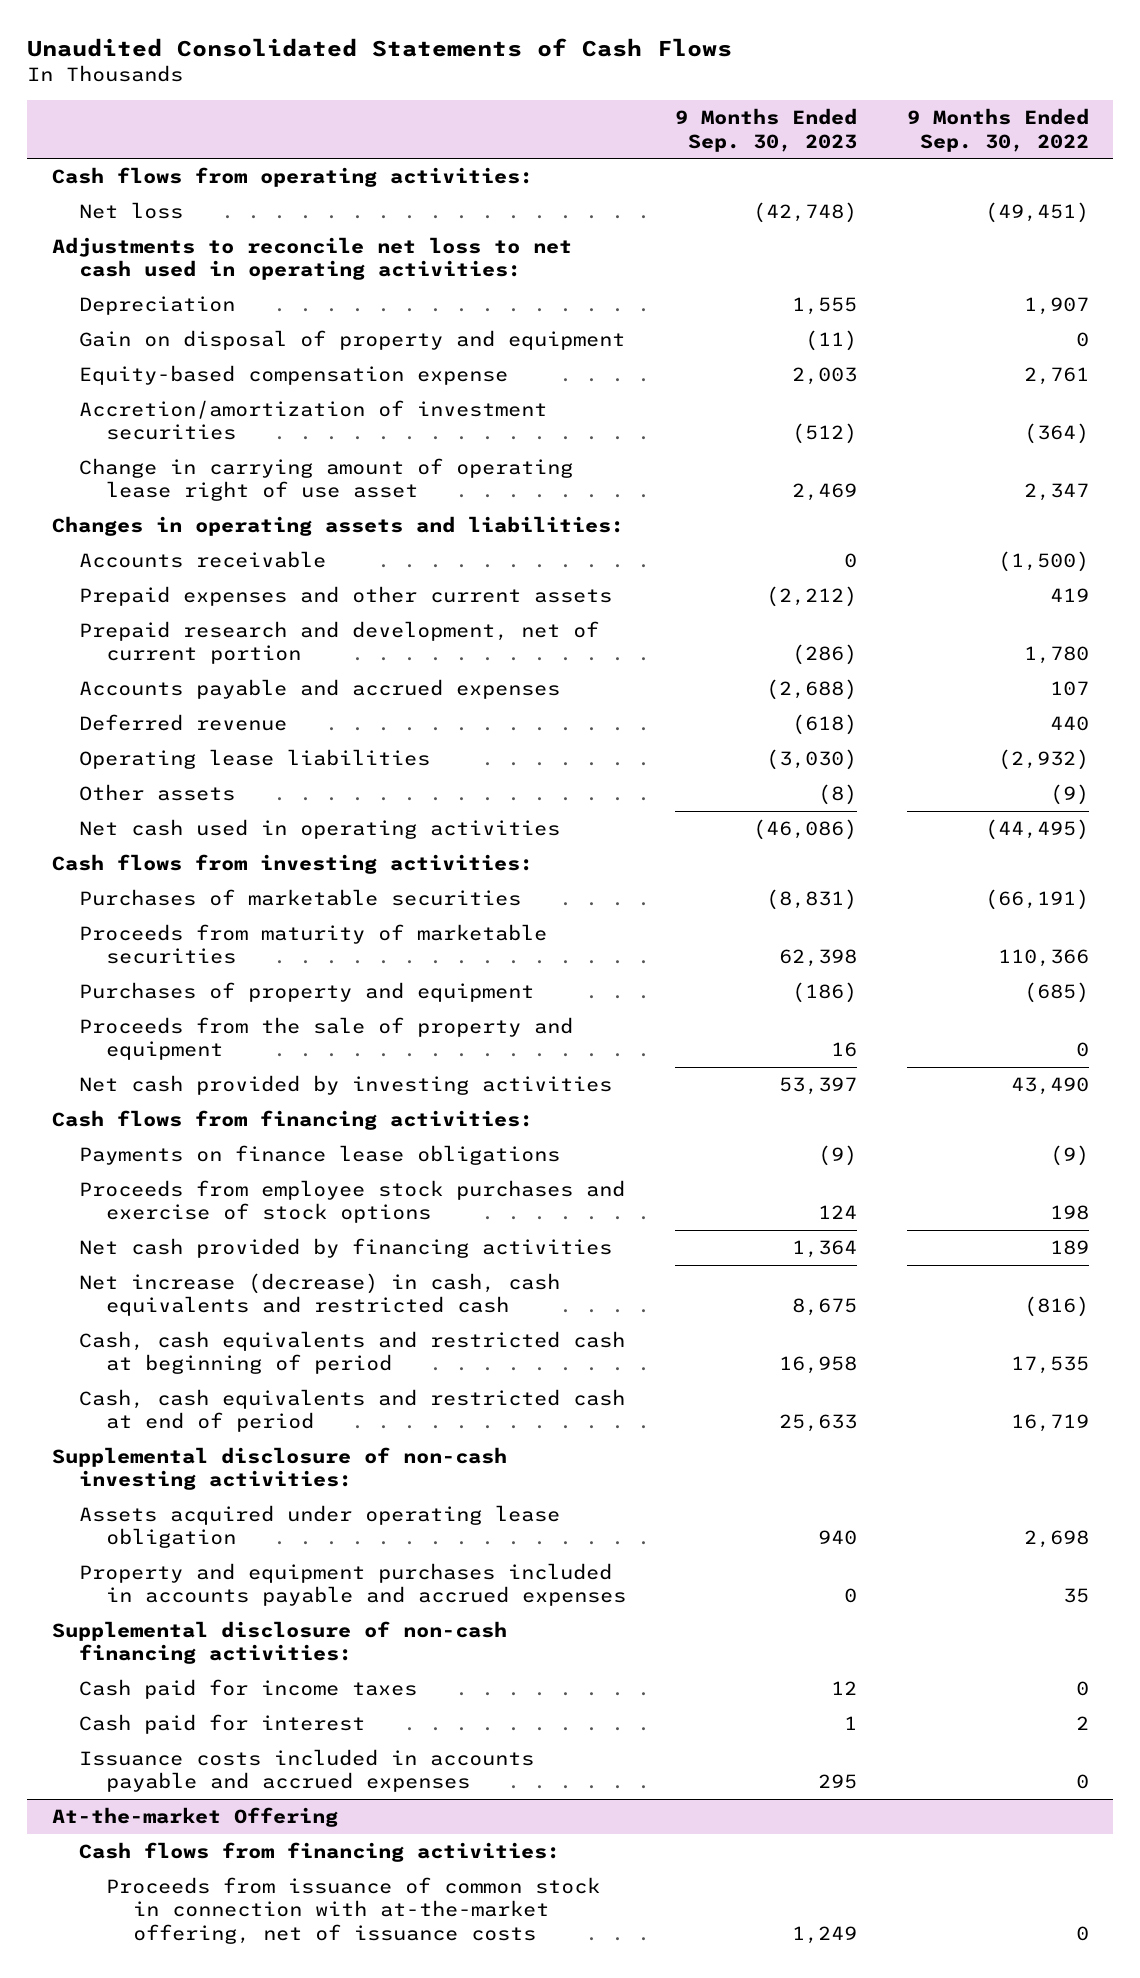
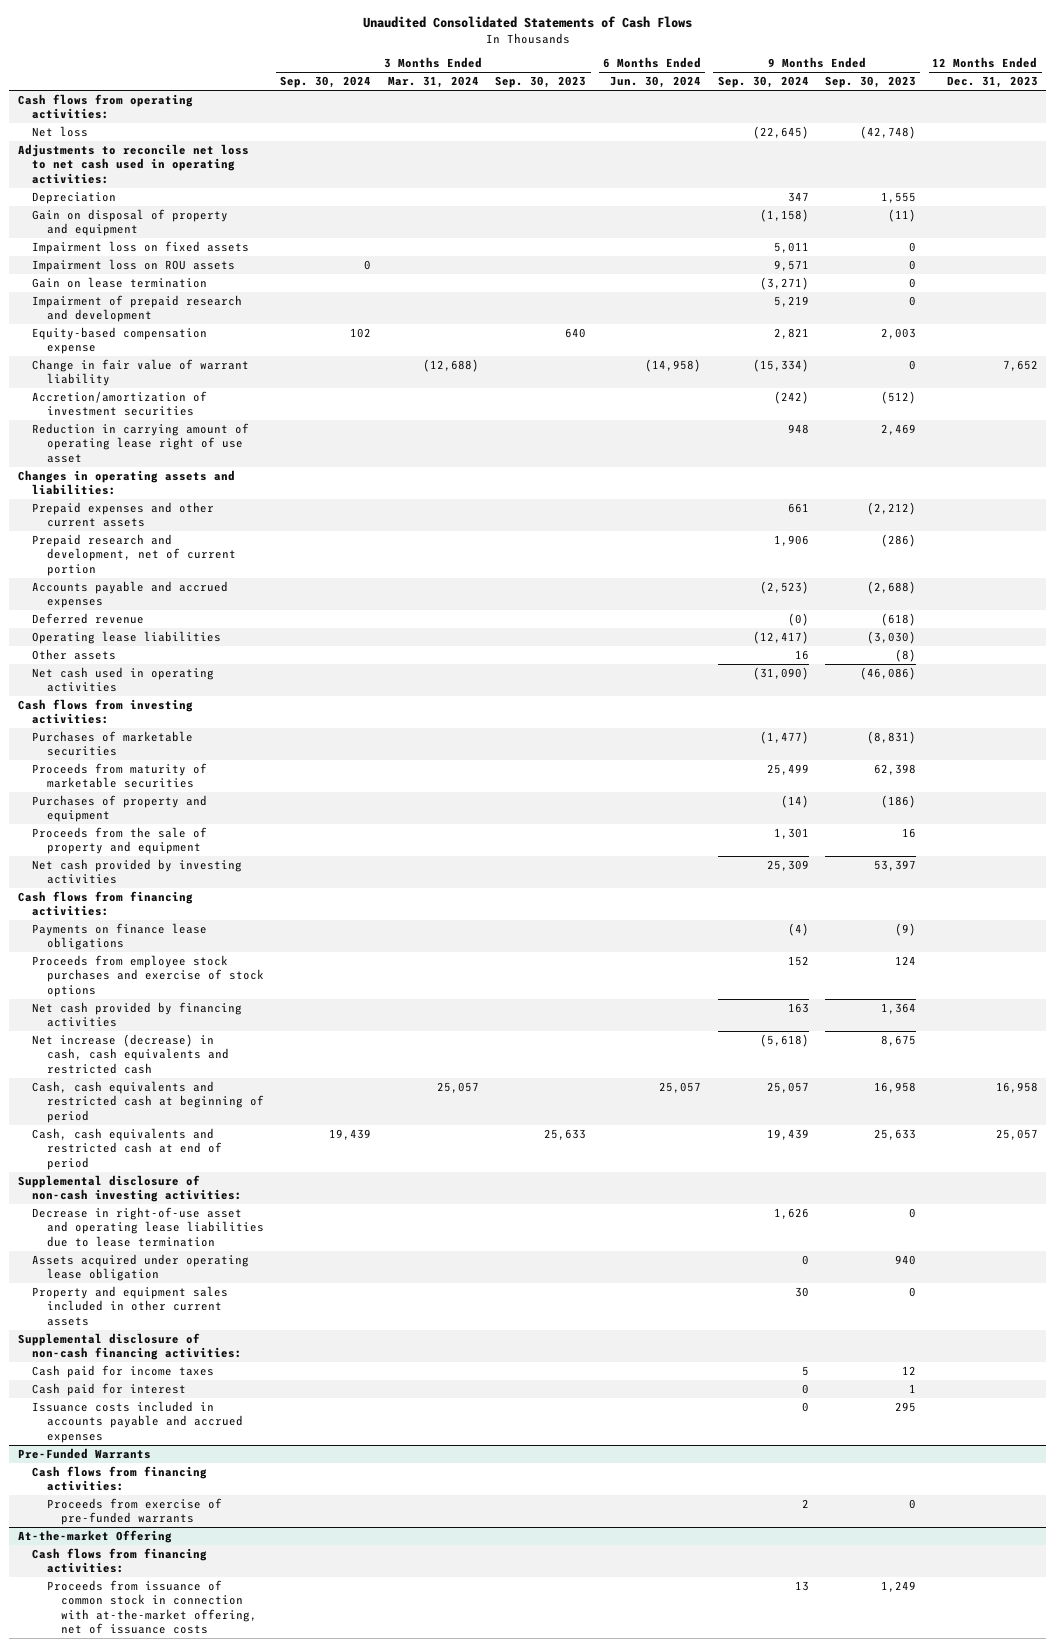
- | 9 Months Ended Sep. 30, 2023 | 9 Months Ended Sep. 30, 2022
+ | 3 Months Ended Sep. 30, 2024 | 3 Months Ended Mar. 31, 2024 | 3 Months Ended Sep. 30, 2023 | 6 Months Ended Jun. 30, 2024 | 9 Months Ended Sep. 30, 2024 | 9 Months Ended Sep. 30, 2023 | 12 Months Ended Dec. 31, 2023
+ Impairment loss on fixed assets | | | | | 5,011 | 0 |
+ Impairment loss on ROU assets | 0 | | | | 9,571 | 0 |
+ Gain on lease termination | | | | | (3,271) | 0 |
+ Impairment of prepaid research and development | | | | | 5,219 | 0 |
+ Change in fair value of warrant liability | | (12,688) | | (14,958) | (15,334) | 0 | 7,652
- Change in carrying amount of operating lease right of use asset | 2,469 | 2,347
+ Reduction in carrying amount of operating lease right of use asset | | | | | 948 | 2,469 |
- Accounts receivable | 0 | (1,500)
+ Decrease in right-of-use asset and operating lease liabilities due to lease termination | | | | | 1,626 | 0 |
- Property and equipment purchases included in accounts payable and accrued expenses | 0 | 35
+ Property and equipment sales included in other current assets | | | | | 30 | 0 |
+ Pre-Funded Warrants
+ Cash flows from financing activities:
+ Proceeds from exercise of pre-funded warrants | | | | | 2 | 0 |

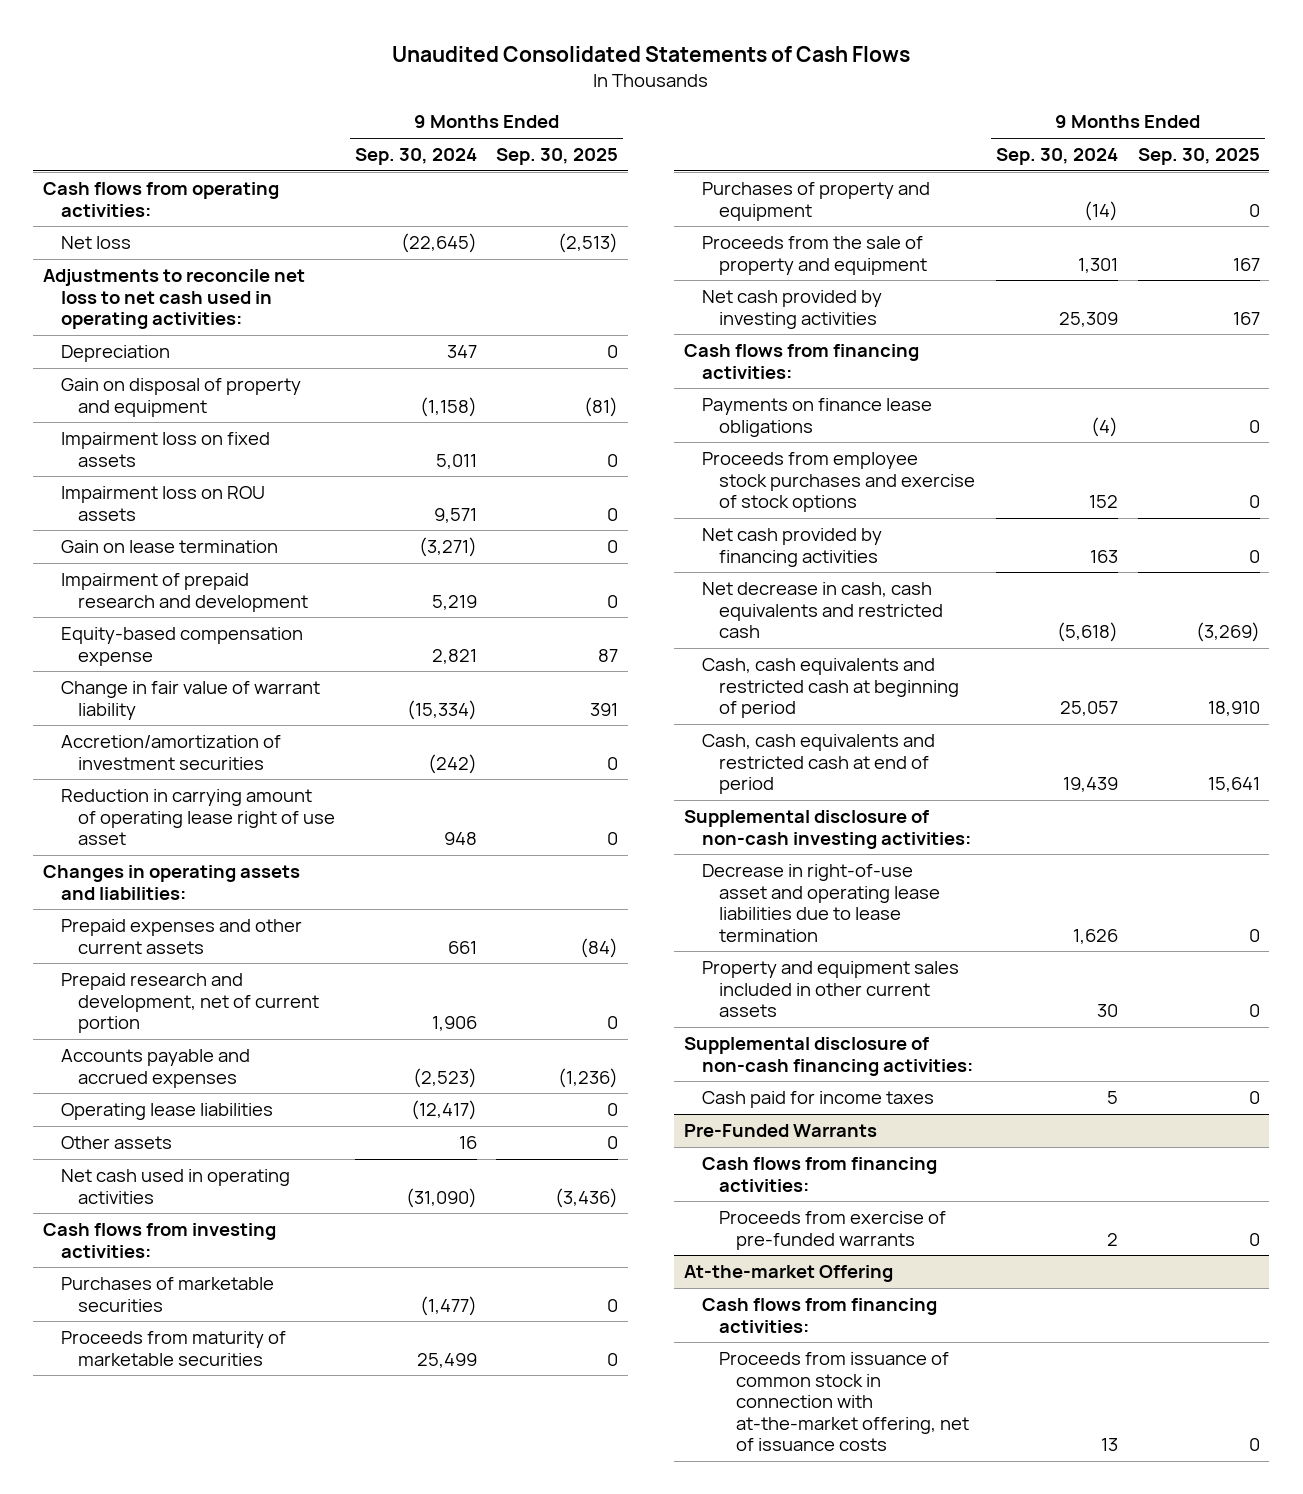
- | 3 Months Ended Sep. 30, 2024 | 3 Months Ended Mar. 31, 2024 | 3 Months Ended Sep. 30, 2023 | 6 Months Ended Jun. 30, 2024 | 9 Months Ended Sep. 30, 2024 | 9 Months Ended Sep. 30, 2023 | 12 Months Ended Dec. 31, 2023
+ | 9 Months Ended Sep. 30, 2024 | 9 Months Ended Sep. 30, 2025
- Deferred revenue | | | | | (0) | (618) |
- Net increase (decrease) in cash, cash equivalents and restricted cash | | | | | (5,618) | 8,675 |
+ Net decrease in cash, cash equivalents and restricted cash | (5,618) | (3,269)
- Assets acquired under operating lease obligation | | | | | 0 | 940 |
- Cash paid for interest | | | | | 0 | 1 |
- Issuance costs included in accounts payable and accrued expenses | | | | | 0 | 295 |

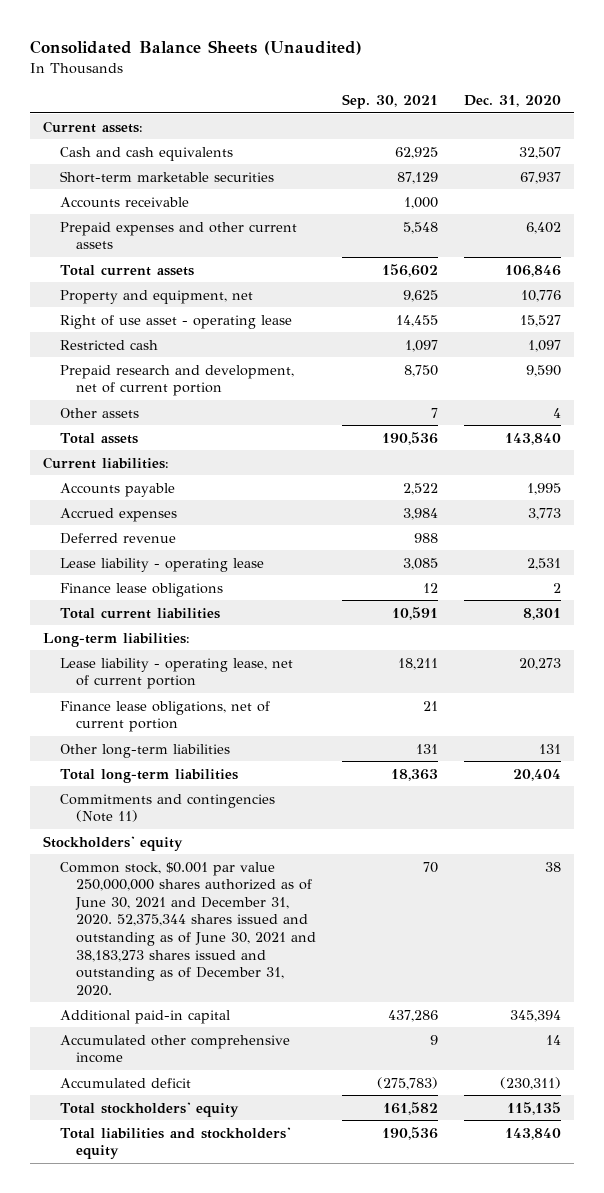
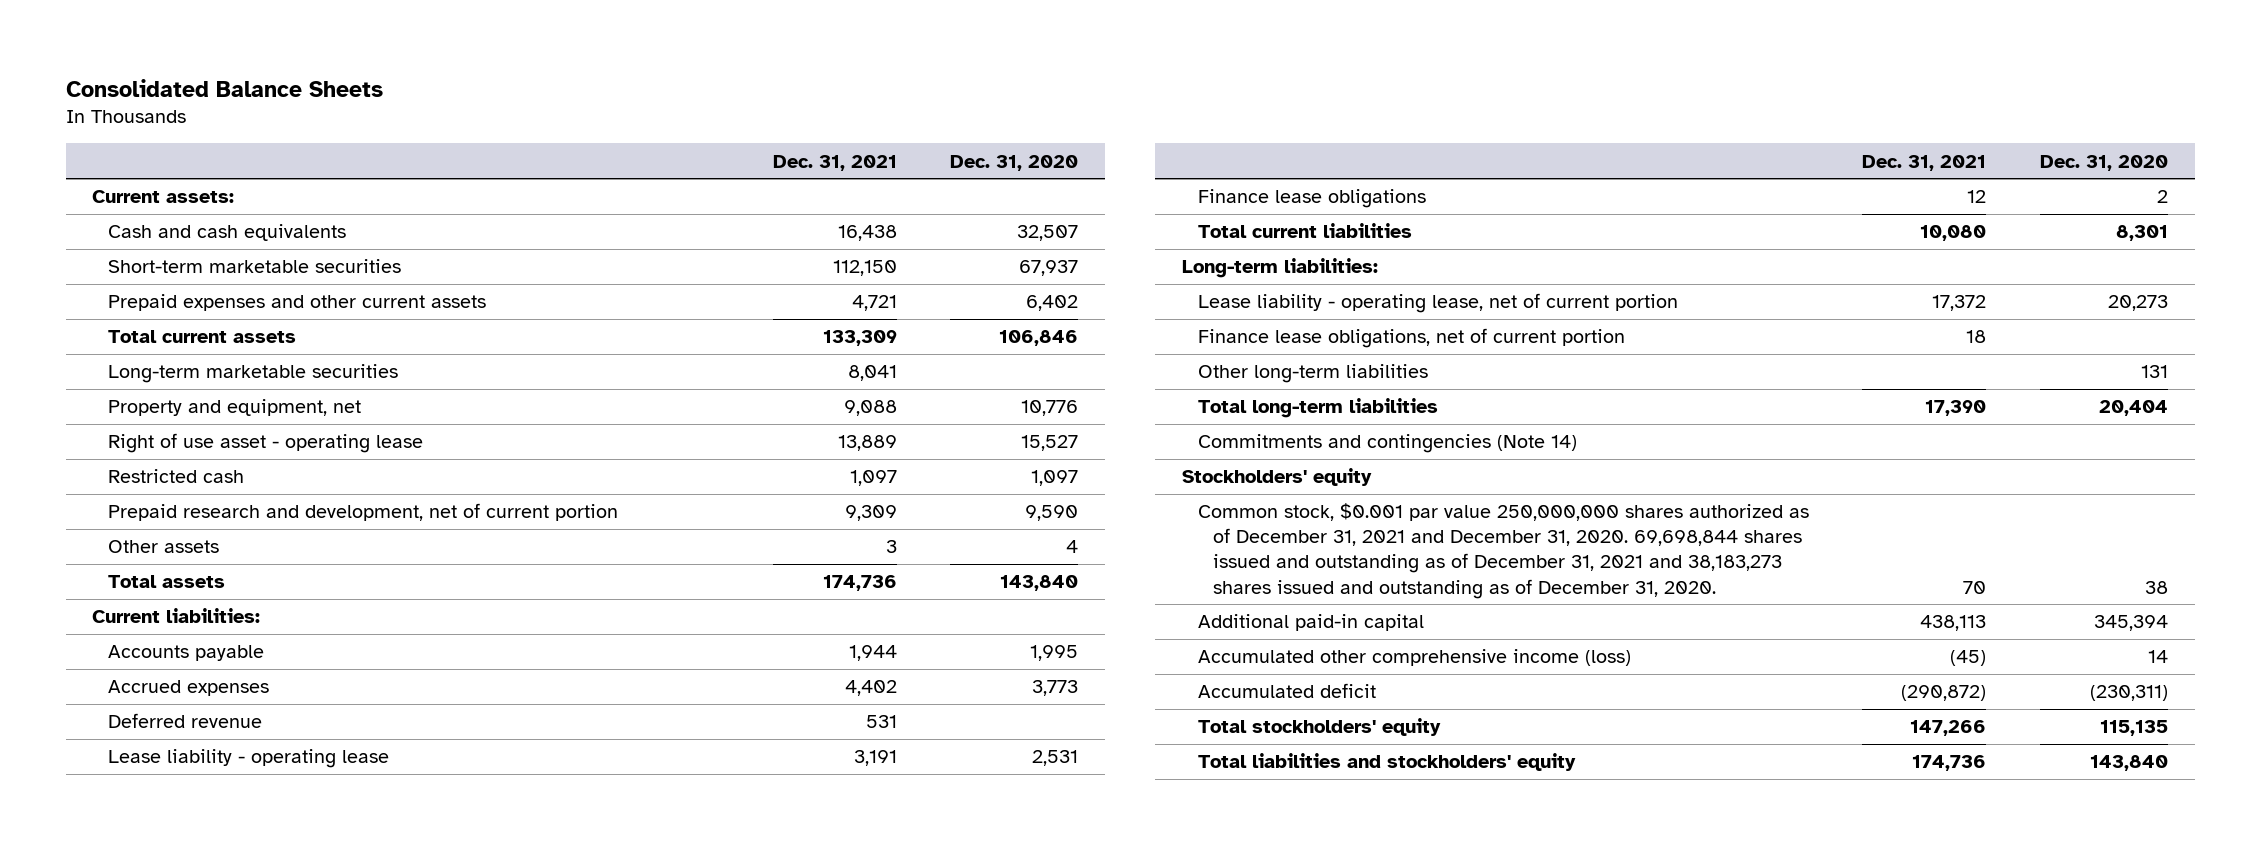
- Consolidated Balance Sheets (Unaudited)
+ Consolidated Balance Sheets
- | Sep. 30, 2021 | Dec. 31, 2020
+ | Dec. 31, 2021 | Dec. 31, 2020
- Accounts receivable | 1,000 |
+ Long-term marketable securities | 8,041 |
- Commitments and contingencies (Note 11)
+ Commitments and contingencies (Note 14)
- Common stock, $0.001 par value 250,000,000 shares authorized as of June 30, 2021 and December 31, 2020. 52,375,344 shares issued and outstanding as of June 30, 2021 and 38,183,273 shares issued and outstanding as of December 31, 2020. | 70 | 38
+ Common stock, $0.001 par value 250,000,000 shares authorized as of December 31, 2021 and December 31, 2020. 69,698,844 shares issued and outstanding as of December 31, 2021 and 38,183,273 shares issued and outstanding as of December 31, 2020. | 70 | 38
- Accumulated other comprehensive income | 9 | 14
+ Accumulated other comprehensive income (loss) | (45) | 14

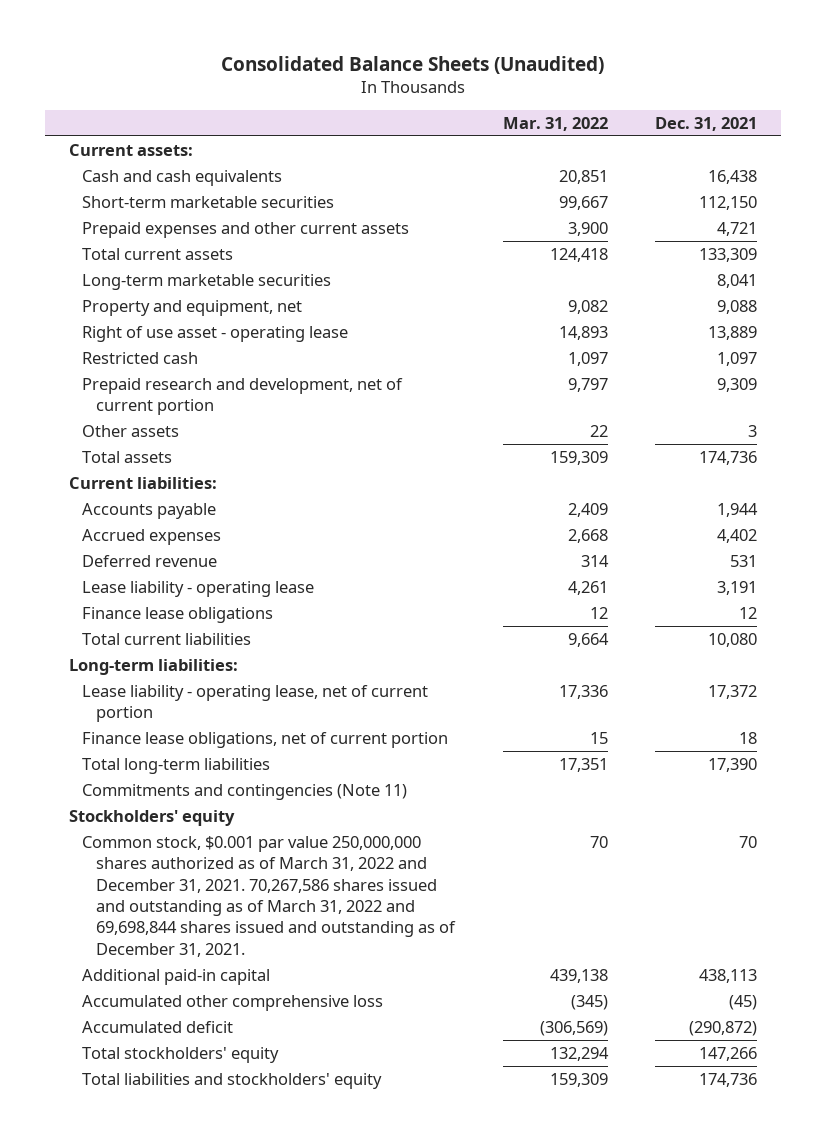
- Consolidated Balance Sheets
+ Consolidated Balance Sheets (Unaudited)
- | Dec. 31, 2021 | Dec. 31, 2020
+ | Mar. 31, 2022 | Dec. 31, 2021
- Other long-term liabilities | | 131
- Commitments and contingencies (Note 14)
+ Commitments and contingencies (Note 11)
- Common stock, $0.001 par value 250,000,000 shares authorized as of December 31, 2021 and December 31, 2020. 69,698,844 shares issued and outstanding as of December 31, 2021 and 38,183,273 shares issued and outstanding as of December 31, 2020. | 70 | 38
+ Common stock, $0.001 par value 250,000,000 shares authorized as of March 31, 2022 and December 31, 2021. 70,267,586 shares issued and outstanding as of March 31, 2022 and 69,698,844 shares issued and outstanding as of December 31, 2021. | 70 | 70
- Accumulated other comprehensive income (loss) | (45) | 14
+ Accumulated other comprehensive loss | (345) | (45)

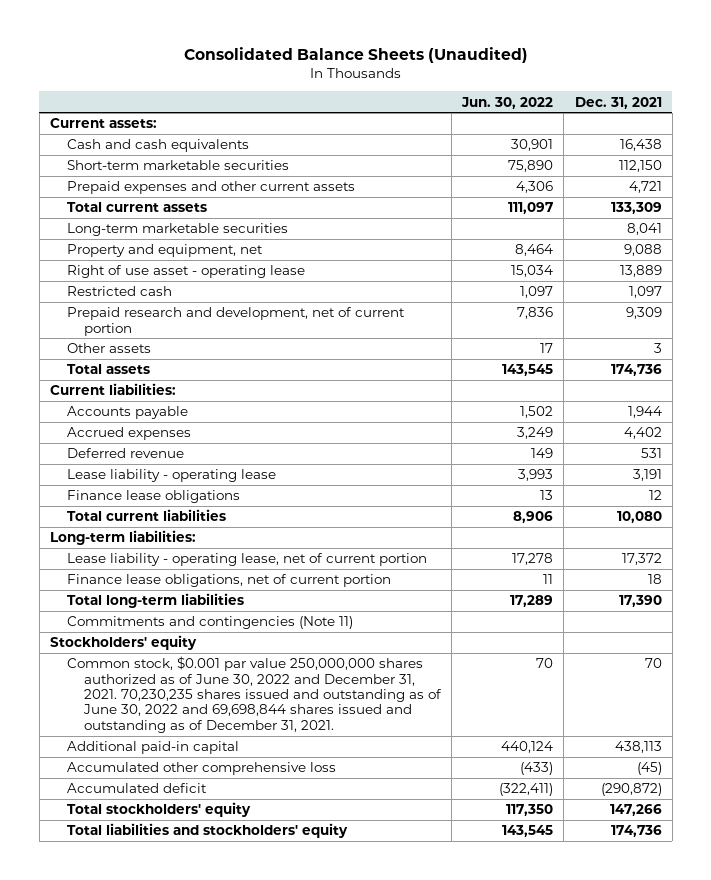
- | Mar. 31, 2022 | Dec. 31, 2021
+ | Jun. 30, 2022 | Dec. 31, 2021
- Common stock, $0.001 par value 250,000,000 shares authorized as of March 31, 2022 and December 31, 2021. 70,267,586 shares issued and outstanding as of March 31, 2022 and 69,698,844 shares issued and outstanding as of December 31, 2021. | 70 | 70
+ Common stock, $0.001 par value 250,000,000 shares authorized as of June 30, 2022 and December 31, 2021. 70,230,235 shares issued and outstanding as of June 30, 2022 and 69,698,844 shares issued and outstanding as of December 31, 2021. | 70 | 70

